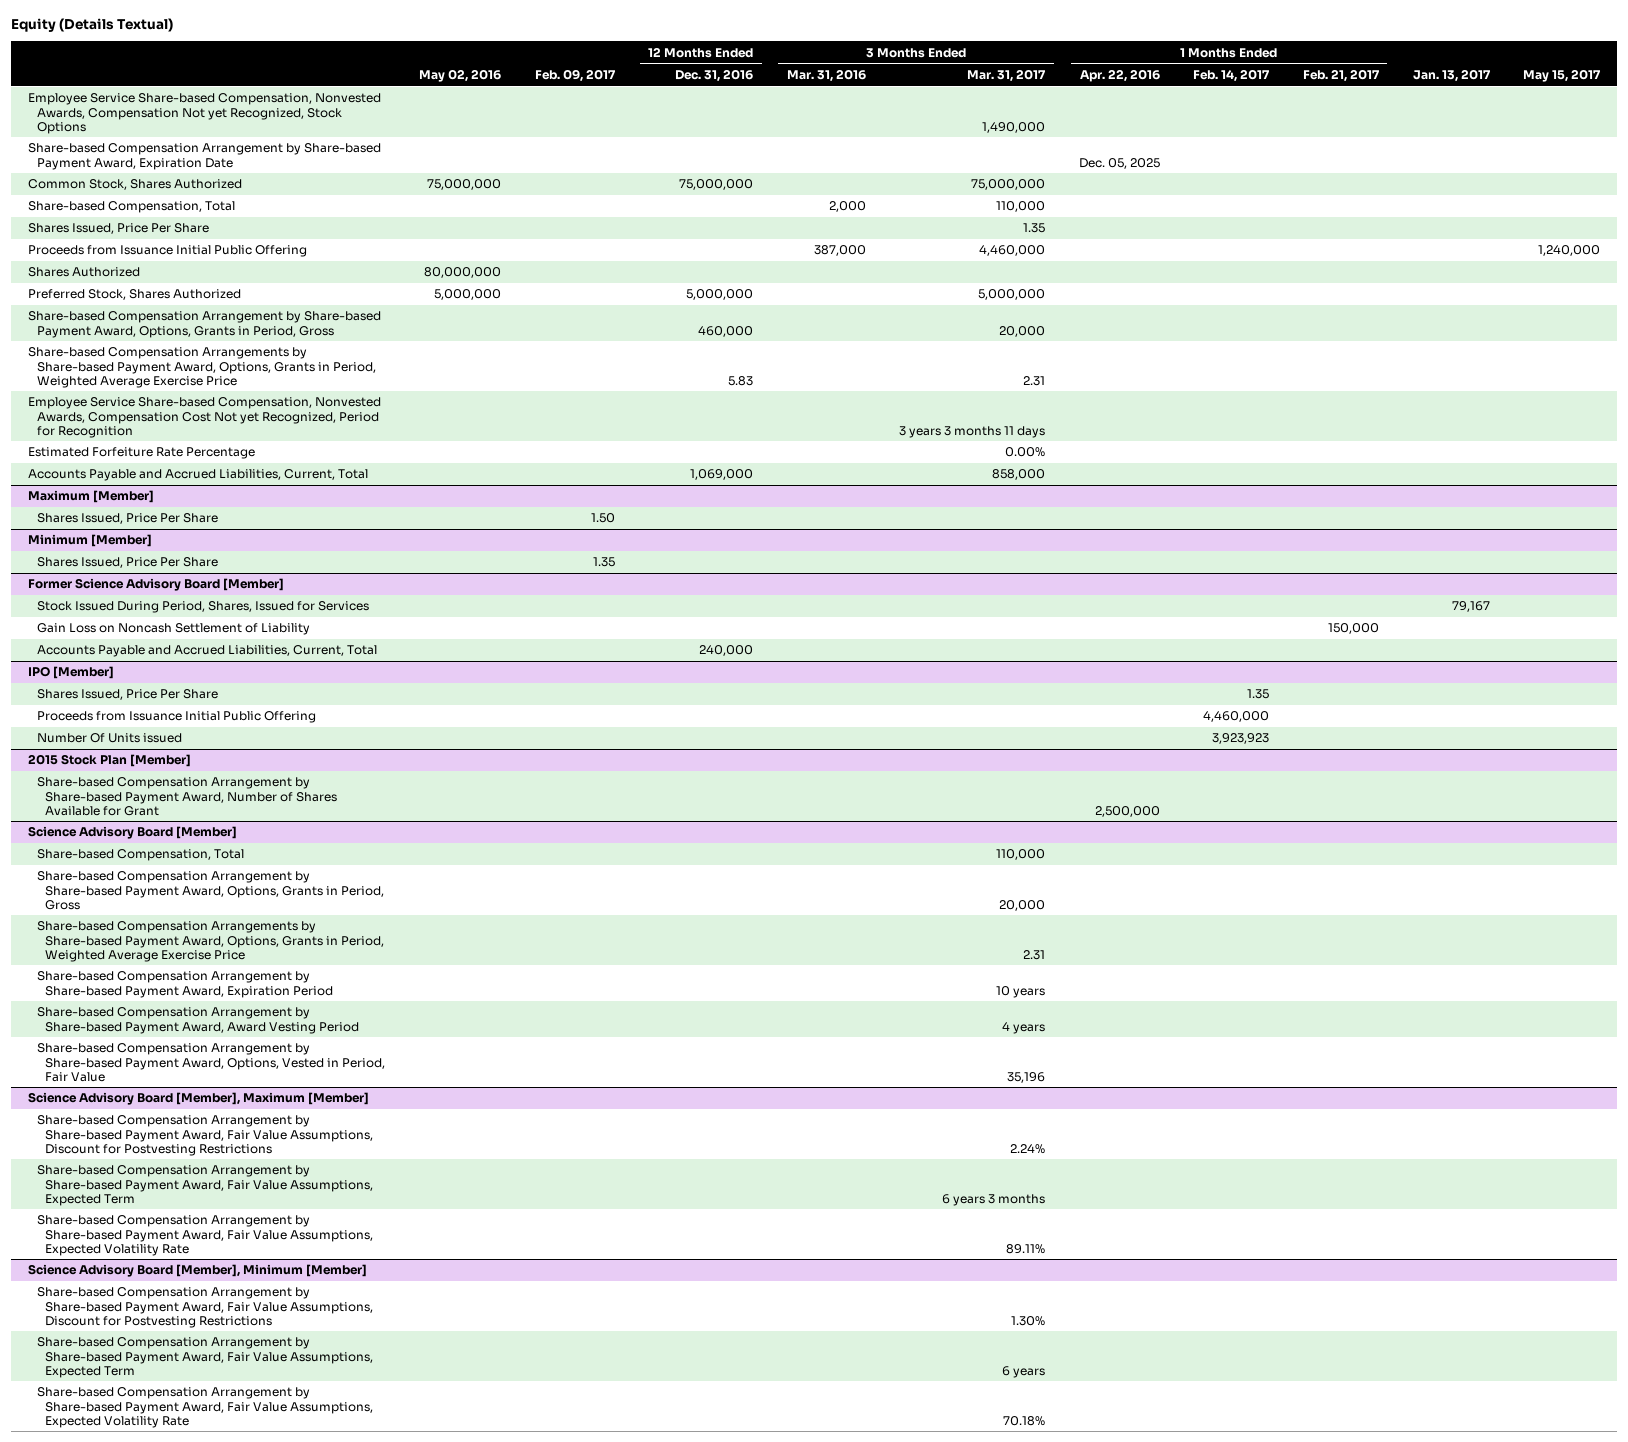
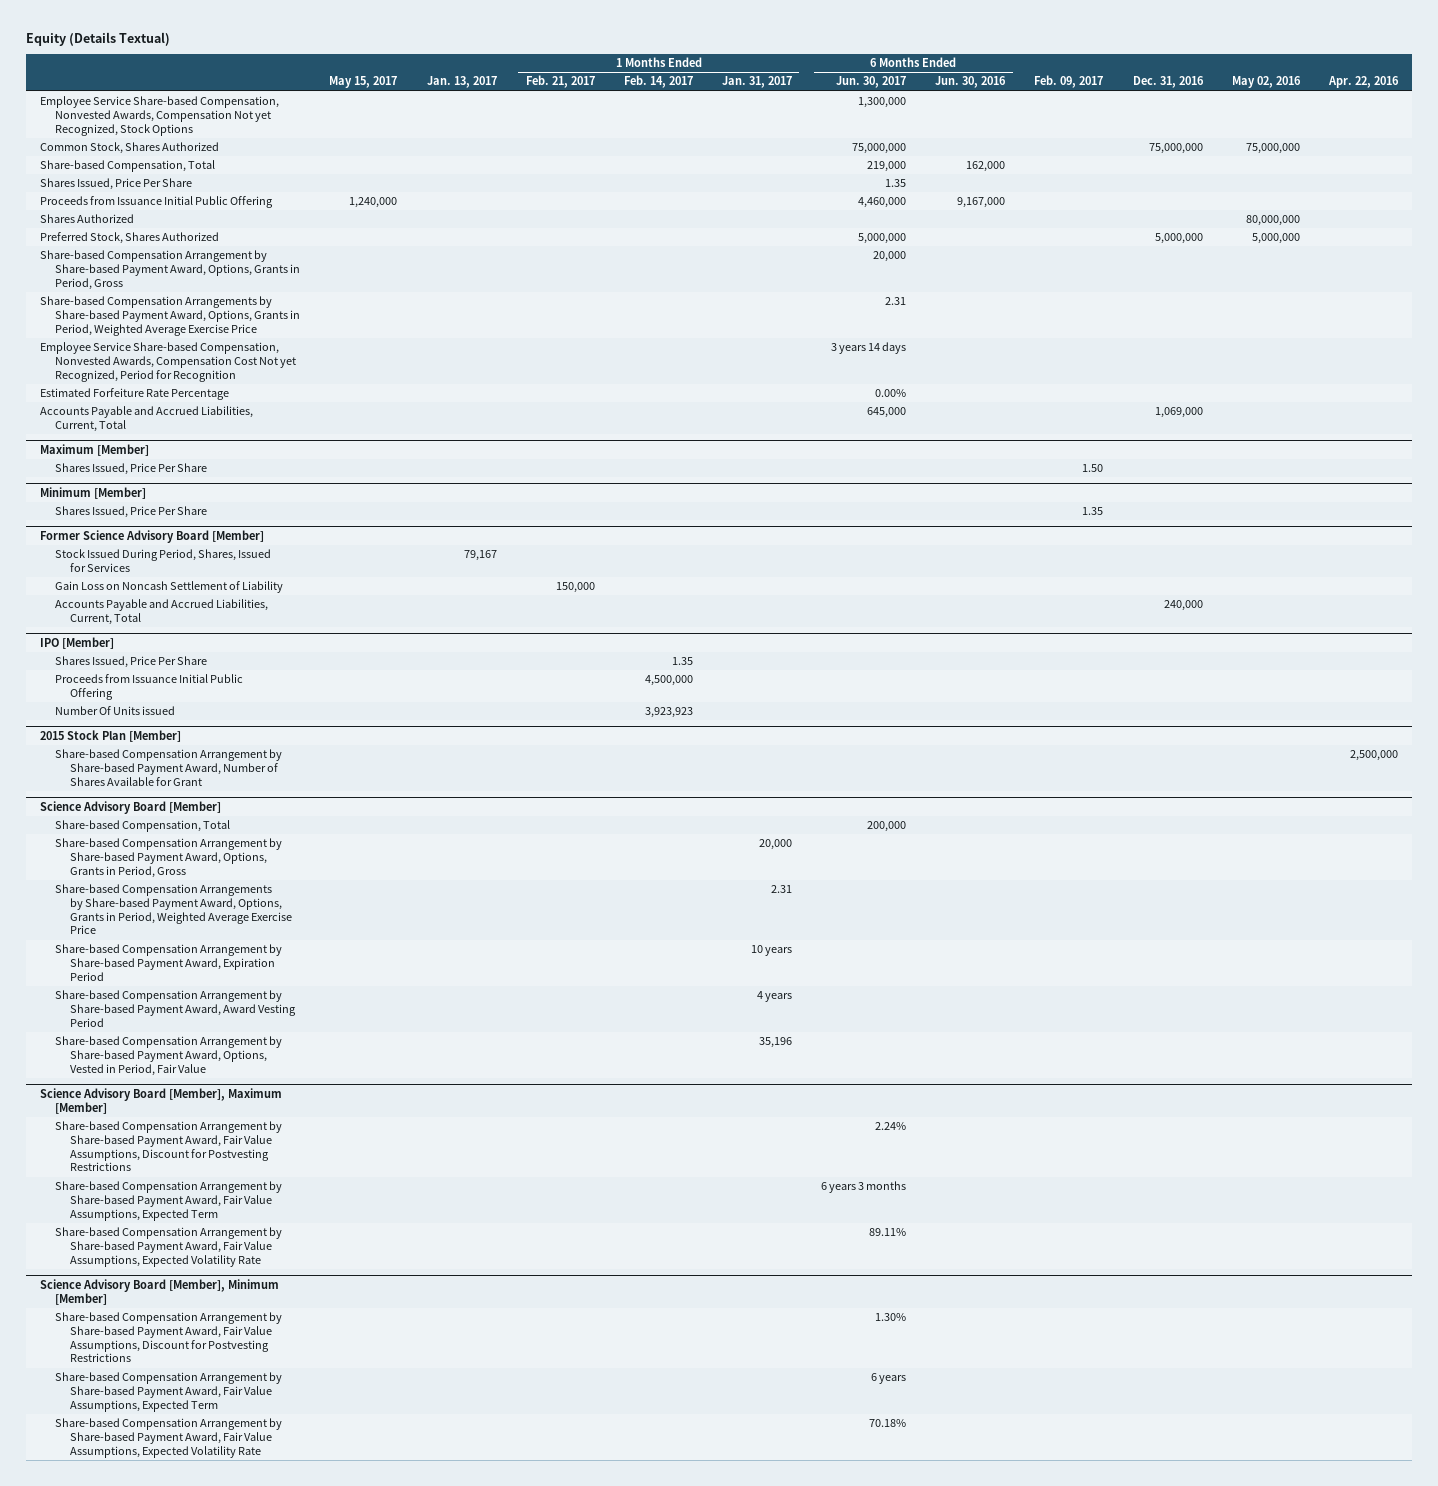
- | May 02, 2016 | Feb. 09, 2017 | 12 Months Ended Dec. 31, 2016 | 3 Months Ended Mar. 31, 2016 | 3 Months Ended Mar. 31, 2017 | 1 Months Ended Apr. 22, 2016 | 1 Months Ended Feb. 14, 2017 | 1 Months Ended Feb. 21, 2017 | Jan. 13, 2017 | May 15, 2017
+ | May 15, 2017 | Jan. 13, 2017 | 1 Months Ended Feb. 21, 2017 | 1 Months Ended Feb. 14, 2017 | 1 Months Ended Jan. 31, 2017 | 6 Months Ended Jun. 30, 2017 | 6 Months Ended Jun. 30, 2016 | Feb. 09, 2017 | Dec. 31, 2016 | May 02, 2016 | Apr. 22, 2016
- Share-based Compensation Arrangement by Share-based Payment Award, Expiration Date | | | | | | Dec. 05, 2025 | | | |
@ IPO [Member]
- Proceeds from Issuance Initial Public Offering | | | | | | | 4,460,000 | | |
+ Proceeds from Issuance Initial Public Offering | | | | 4,500,000 | | | | | | |

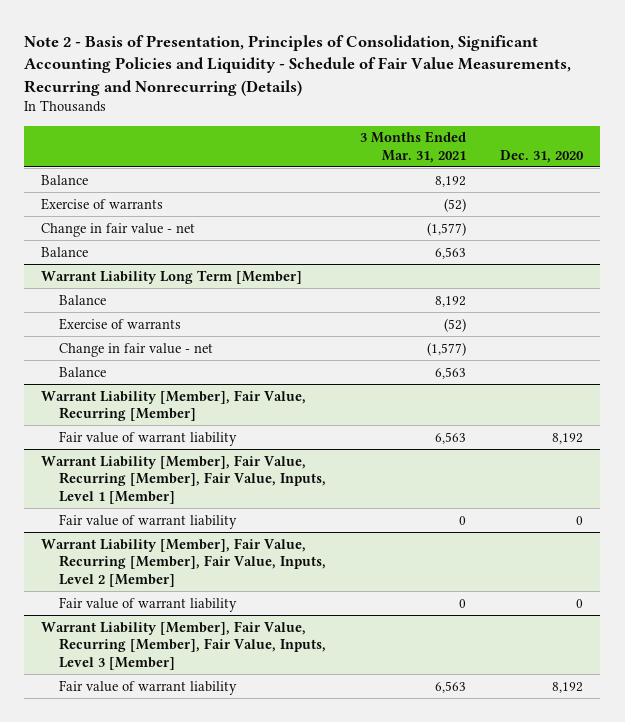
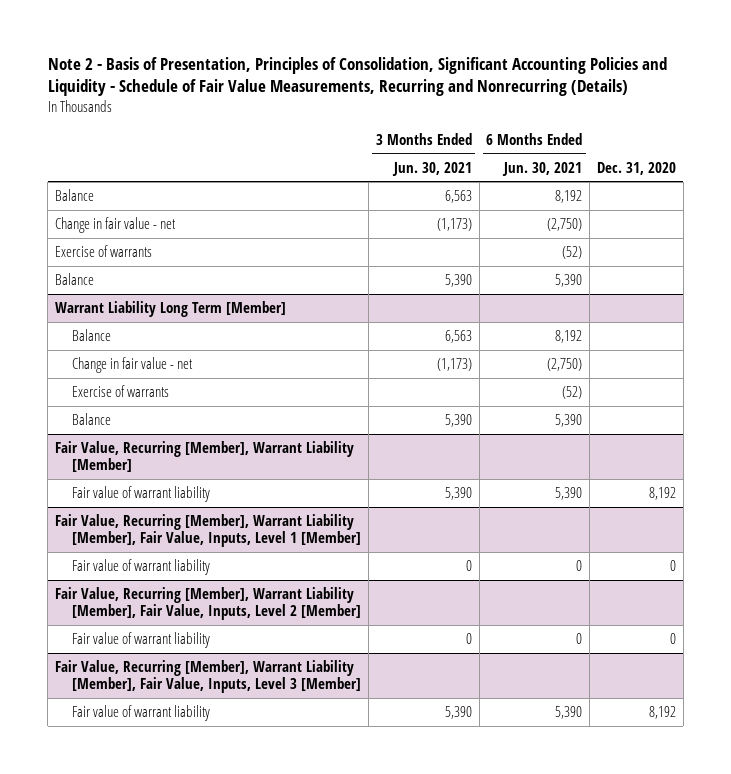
- | 3 Months Ended Mar. 31, 2021 | Dec. 31, 2020
+ | 3 Months Ended Jun. 30, 2021 | 6 Months Ended Jun. 30, 2021 | Dec. 31, 2020
moved down: Exercise of warrants | | (52) |
@ Warrant Liability Long Term [Member]
moved down: Exercise of warrants | | (52) |
- Warrant Liability [Member], Fair Value, Recurring [Member]
+ Fair Value, Recurring [Member], Warrant Liability [Member]
- Warrant Liability [Member], Fair Value, Recurring [Member], Fair Value, Inputs, Level 1 [Member]
+ Fair Value, Recurring [Member], Warrant Liability [Member], Fair Value, Inputs, Level 1 [Member]
- Warrant Liability [Member], Fair Value, Recurring [Member], Fair Value, Inputs, Level 2 [Member]
+ Fair Value, Recurring [Member], Warrant Liability [Member], Fair Value, Inputs, Level 2 [Member]
- Warrant Liability [Member], Fair Value, Recurring [Member], Fair Value, Inputs, Level 3 [Member]
+ Fair Value, Recurring [Member], Warrant Liability [Member], Fair Value, Inputs, Level 3 [Member]

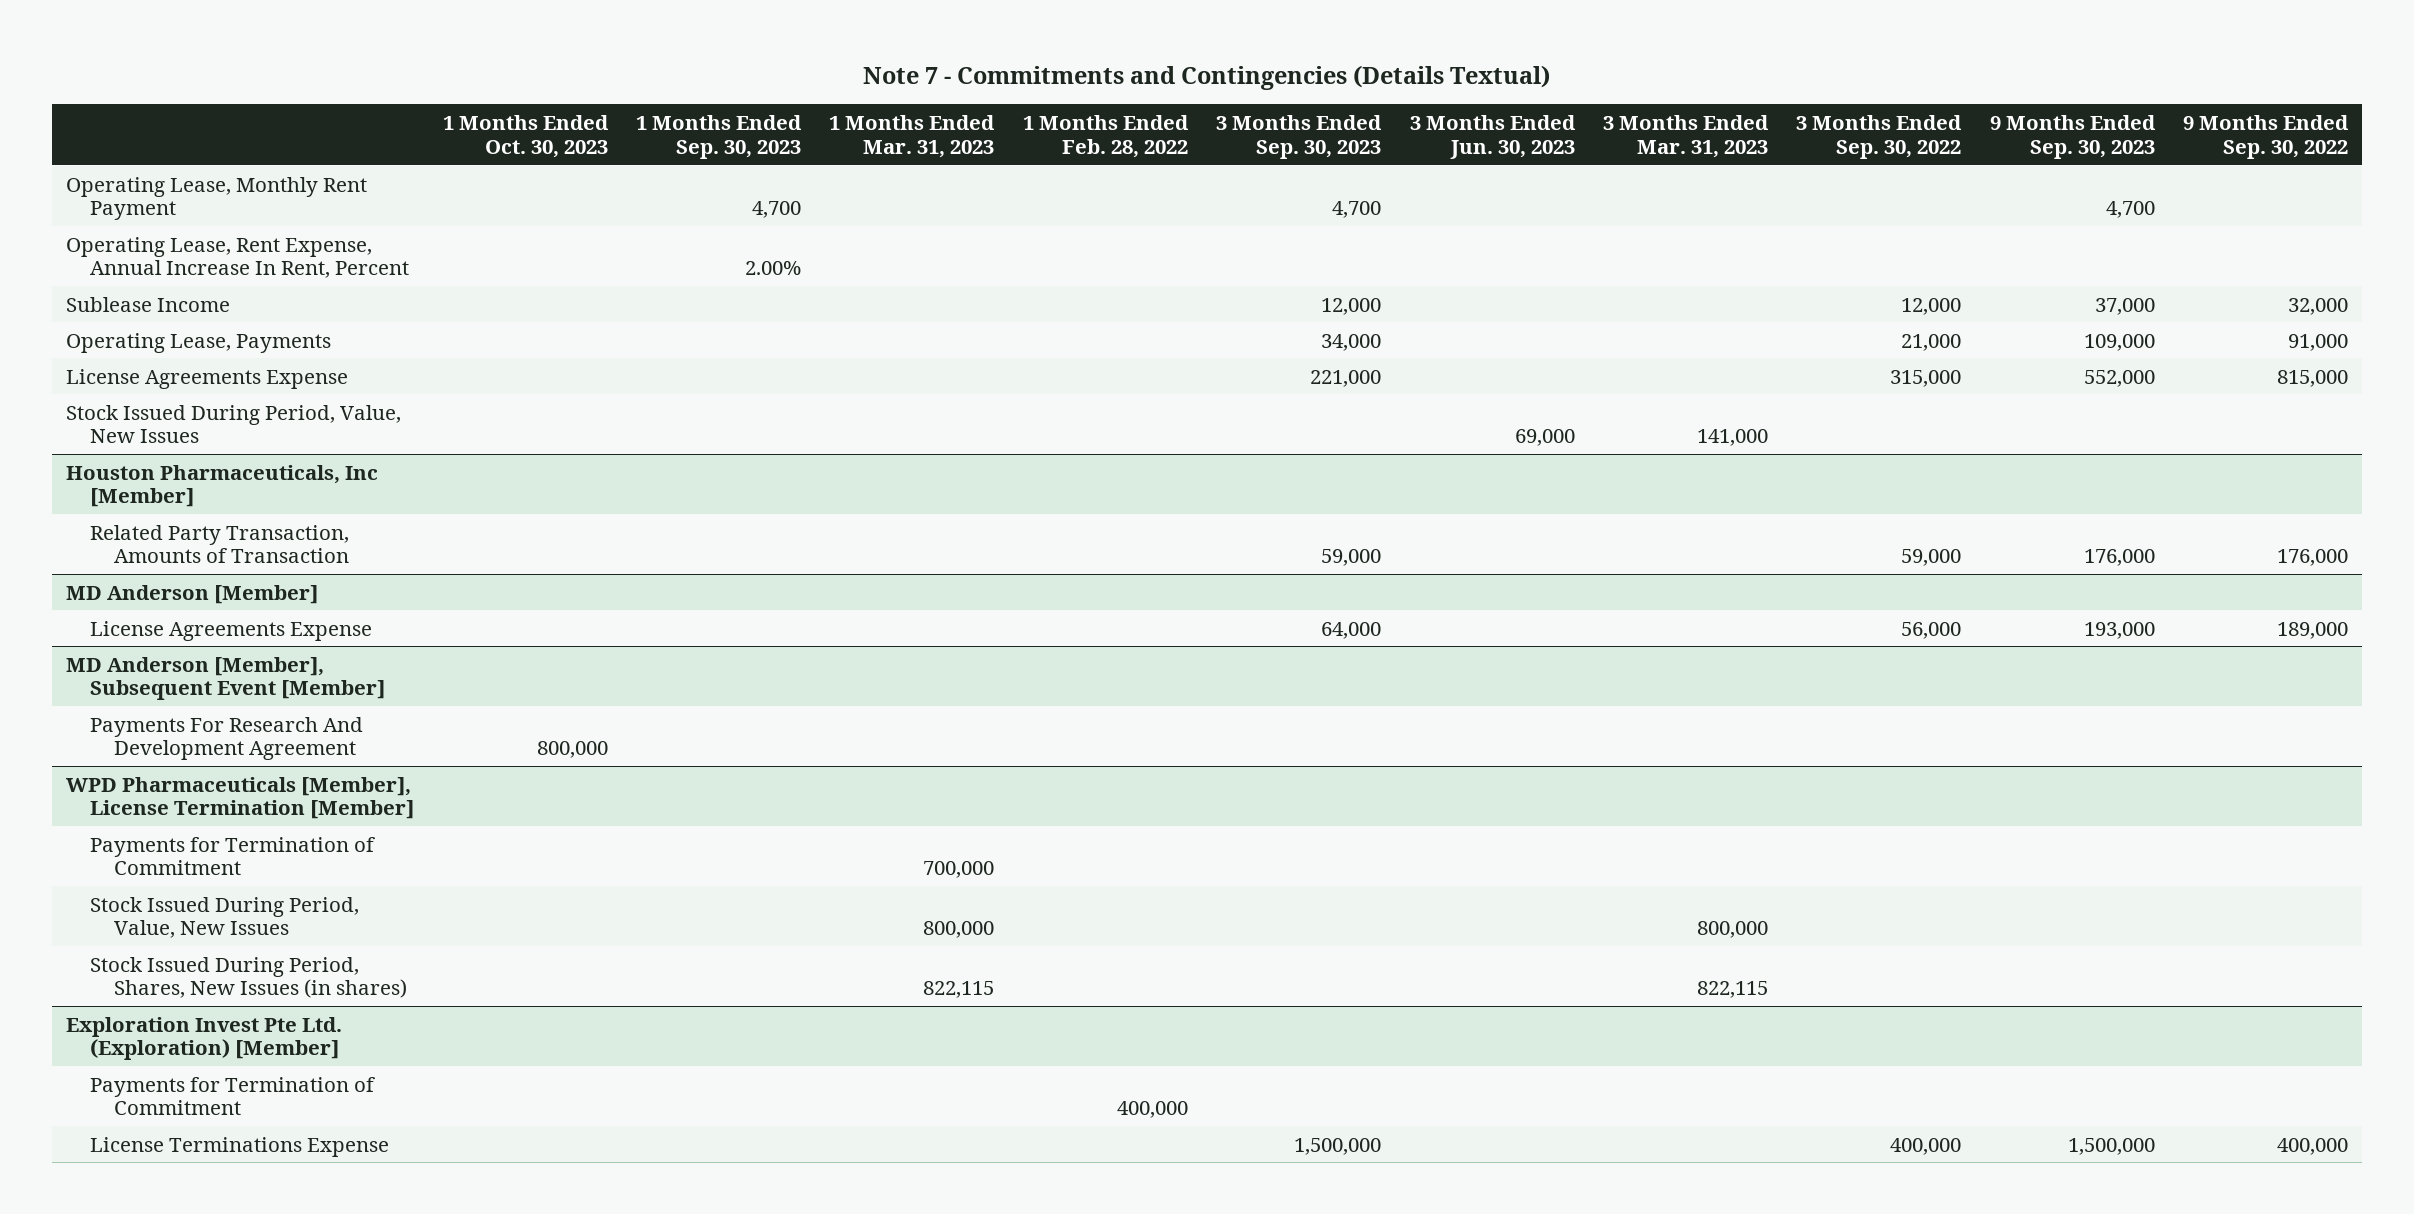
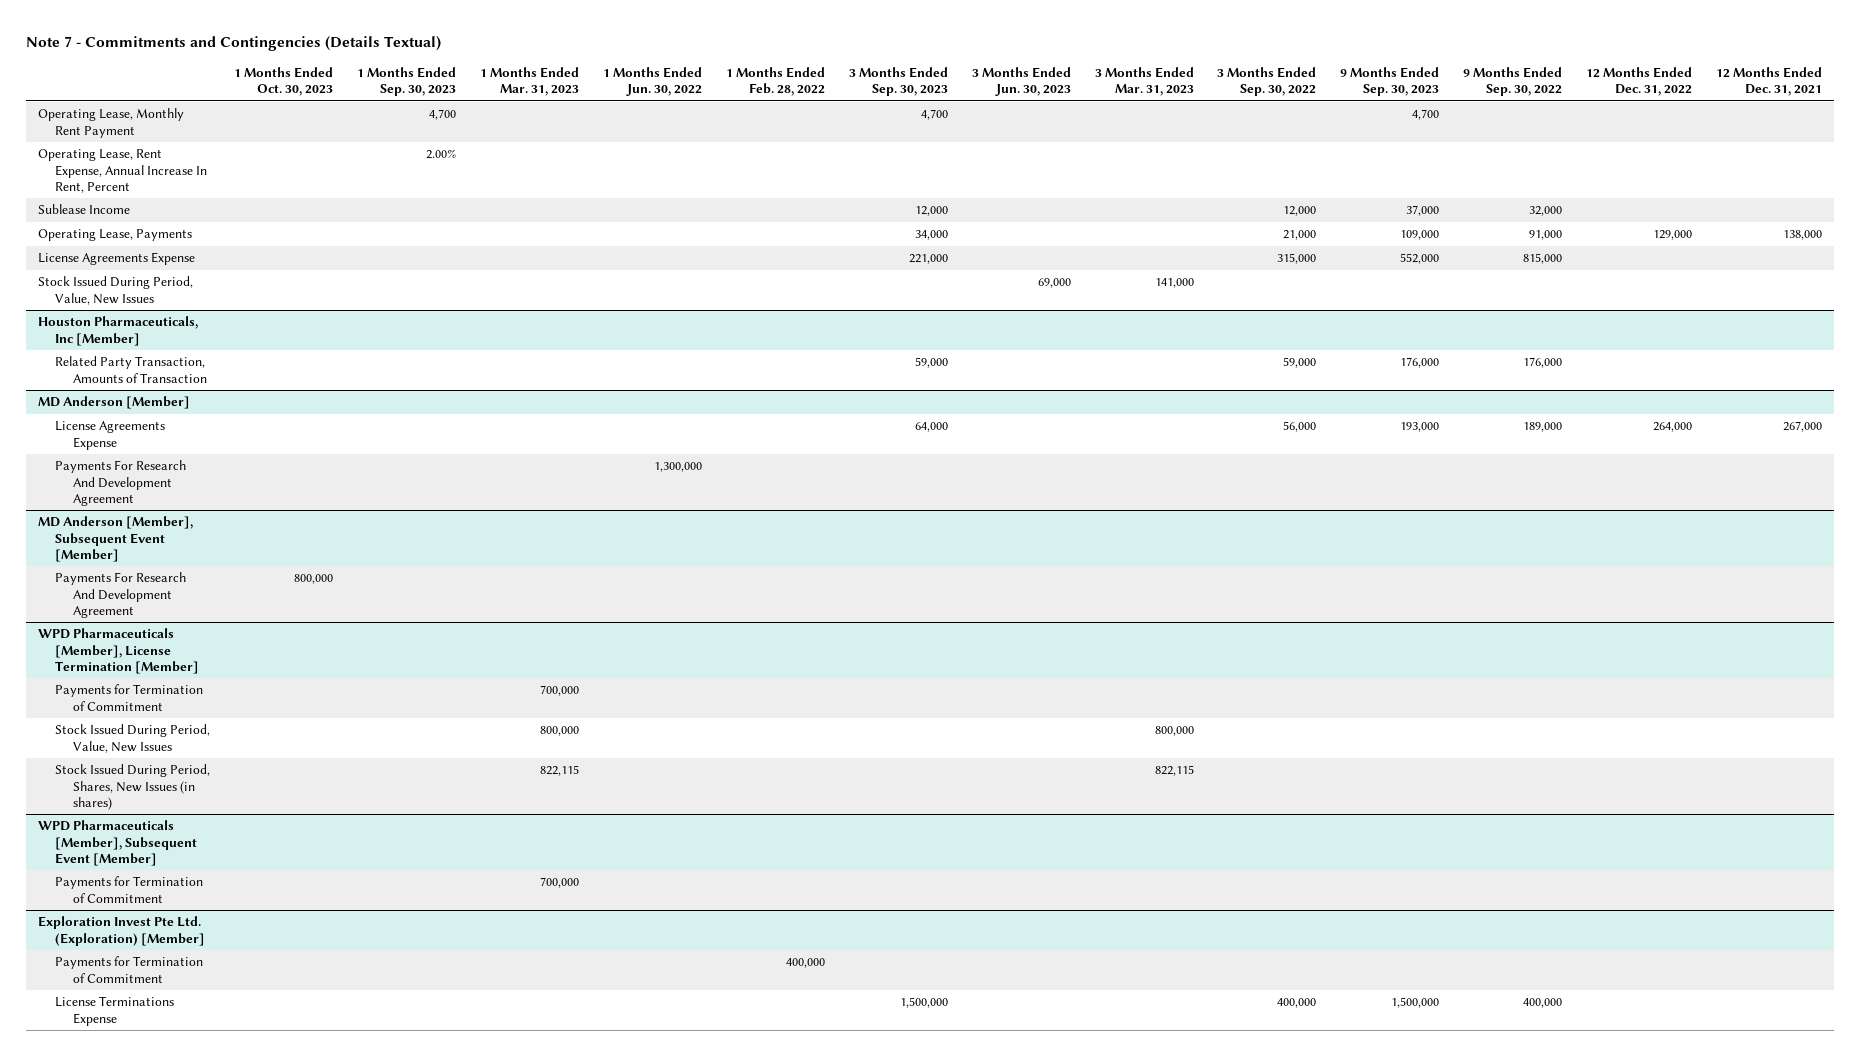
- | 1 Months Ended Oct. 30, 2023 | 1 Months Ended Sep. 30, 2023 | 1 Months Ended Mar. 31, 2023 | 1 Months Ended Feb. 28, 2022 | 3 Months Ended Sep. 30, 2023 | 3 Months Ended Jun. 30, 2023 | 3 Months Ended Mar. 31, 2023 | 3 Months Ended Sep. 30, 2022 | 9 Months Ended Sep. 30, 2023 | 9 Months Ended Sep. 30, 2022
+ | 1 Months Ended Oct. 30, 2023 | 1 Months Ended Sep. 30, 2023 | 1 Months Ended Mar. 31, 2023 | 1 Months Ended Jun. 30, 2022 | 1 Months Ended Feb. 28, 2022 | 3 Months Ended Sep. 30, 2023 | 3 Months Ended Jun. 30, 2023 | 3 Months Ended Mar. 31, 2023 | 3 Months Ended Sep. 30, 2022 | 9 Months Ended Sep. 30, 2023 | 9 Months Ended Sep. 30, 2022 | 12 Months Ended Dec. 31, 2022 | 12 Months Ended Dec. 31, 2021
@ MD Anderson [Member]
+ Payments For Research And Development Agreement | | | | 1,300,000 | | | | | | | | |
+ WPD Pharmaceuticals [Member], Subsequent Event [Member]
+ Payments for Termination of Commitment | | | 700,000 | | | | | | | | | |

